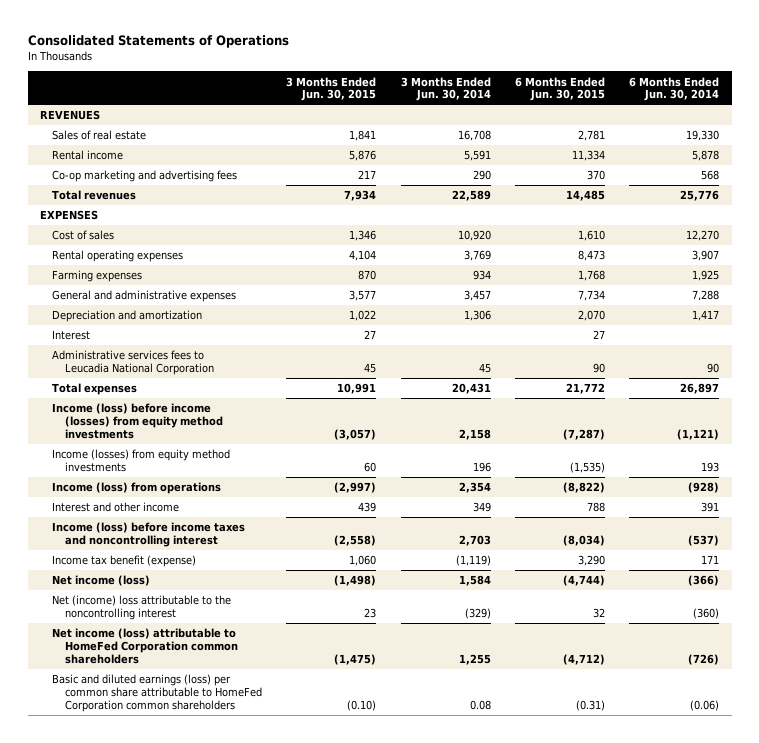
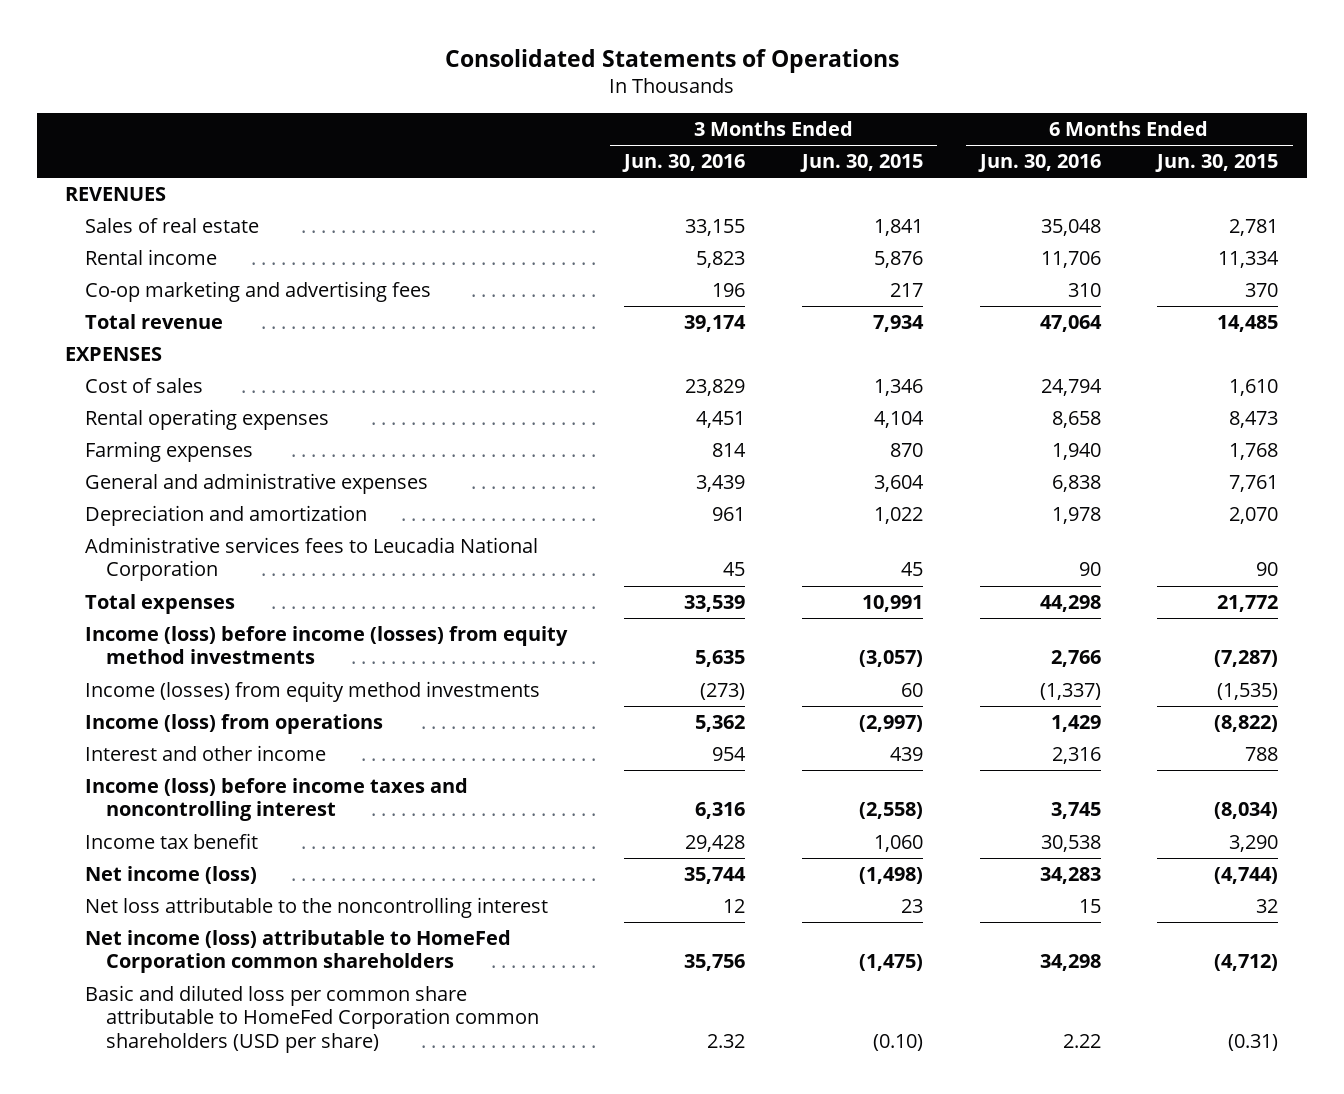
- | 3 Months Ended Jun. 30, 2015 | 3 Months Ended Jun. 30, 2014 | 6 Months Ended Jun. 30, 2015 | 6 Months Ended Jun. 30, 2014
+ | 3 Months Ended Jun. 30, 2016 | 3 Months Ended Jun. 30, 2015 | 6 Months Ended Jun. 30, 2016 | 6 Months Ended Jun. 30, 2015
- Total revenues | 7,934 | 22,589 | 14,485 | 25,776
+ Total revenue | 39,174 | 7,934 | 47,064 | 14,485
- General and administrative expenses | 3,577 | 3,457 | 7,734 | 7,288
+ General and administrative expenses | 3,439 | 3,604 | 6,838 | 7,761
- Interest | 27 | | 27 |
- Income tax benefit (expense) | 1,060 | (1,119) | 3,290 | 171
+ Income tax benefit | 29,428 | 1,060 | 30,538 | 3,290
- Net (income) loss attributable to the noncontrolling interest | 23 | (329) | 32 | (360)
+ Net loss attributable to the noncontrolling interest | 12 | 23 | 15 | 32
- Basic and diluted earnings (loss) per common share attributable to HomeFed Corporation common shareholders | (0.10) | 0.08 | (0.31) | (0.06)
+ Basic and diluted loss per common share attributable to HomeFed Corporation common shareholders (USD per share) | 2.32 | (0.10) | 2.22 | (0.31)

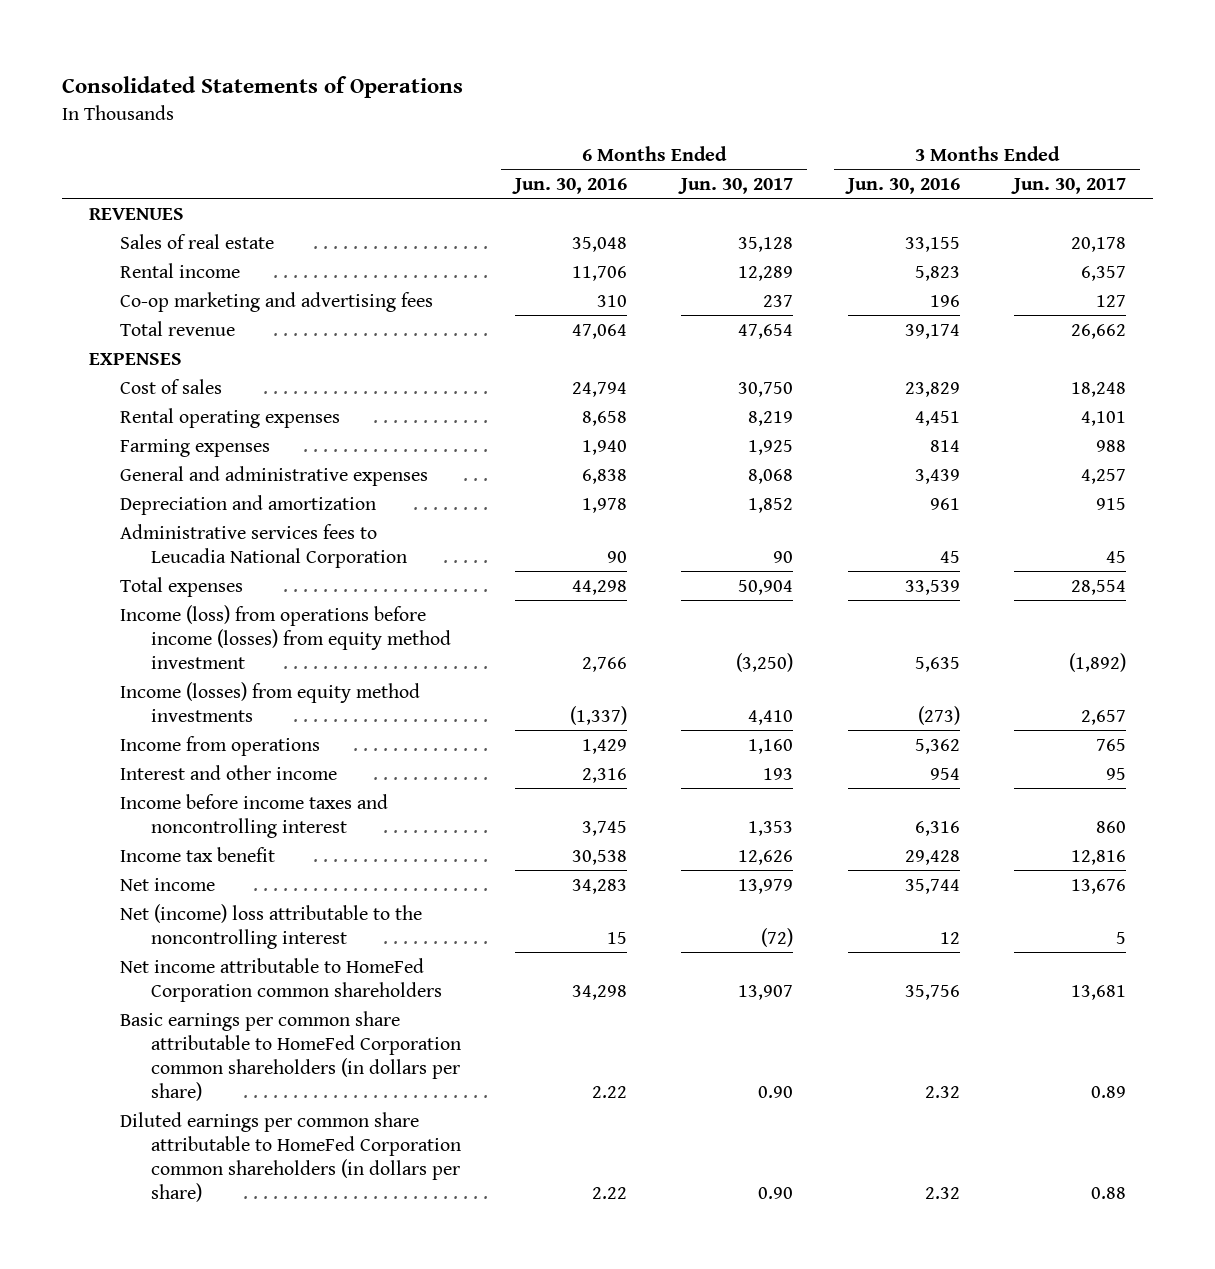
- | 3 Months Ended Jun. 30, 2016 | 3 Months Ended Jun. 30, 2015 | 6 Months Ended Jun. 30, 2016 | 6 Months Ended Jun. 30, 2015
+ | 6 Months Ended Jun. 30, 2016 | 6 Months Ended Jun. 30, 2017 | 3 Months Ended Jun. 30, 2016 | 3 Months Ended Jun. 30, 2017
- Income (loss) before income (losses) from equity method investments | 5,635 | (3,057) | 2,766 | (7,287)
+ Income (loss) from operations before income (losses) from equity method investment | 2,766 | (3,250) | 5,635 | (1,892)
- Income (loss) from operations | 5,362 | (2,997) | 1,429 | (8,822)
+ Income from operations | 1,429 | 1,160 | 5,362 | 765
- Income (loss) before income taxes and noncontrolling interest | 6,316 | (2,558) | 3,745 | (8,034)
+ Income before income taxes and noncontrolling interest | 3,745 | 1,353 | 6,316 | 860
- Net income (loss) | 35,744 | (1,498) | 34,283 | (4,744)
- Net loss attributable to the noncontrolling interest | 12 | 23 | 15 | 32
- Net income (loss) attributable to HomeFed Corporation common shareholders | 35,756 | (1,475) | 34,298 | (4,712)
- Basic and diluted loss per common share attributable to HomeFed Corporation common shareholders (USD per share) | 2.32 | (0.10) | 2.22 | (0.31)
+ Net income | 34,283 | 13,979 | 35,744 | 13,676
+ Net (income) loss attributable to the noncontrolling interest | 15 | (72) | 12 | 5
+ Net income attributable to HomeFed Corporation common shareholders | 34,298 | 13,907 | 35,756 | 13,681
+ Basic earnings per common share attributable to HomeFed Corporation common shareholders (in dollars per share) | 2.22 | 0.90 | 2.32 | 0.89
+ Diluted earnings per common share attributable to HomeFed Corporation common shareholders (in dollars per share) | 2.22 | 0.90 | 2.32 | 0.88

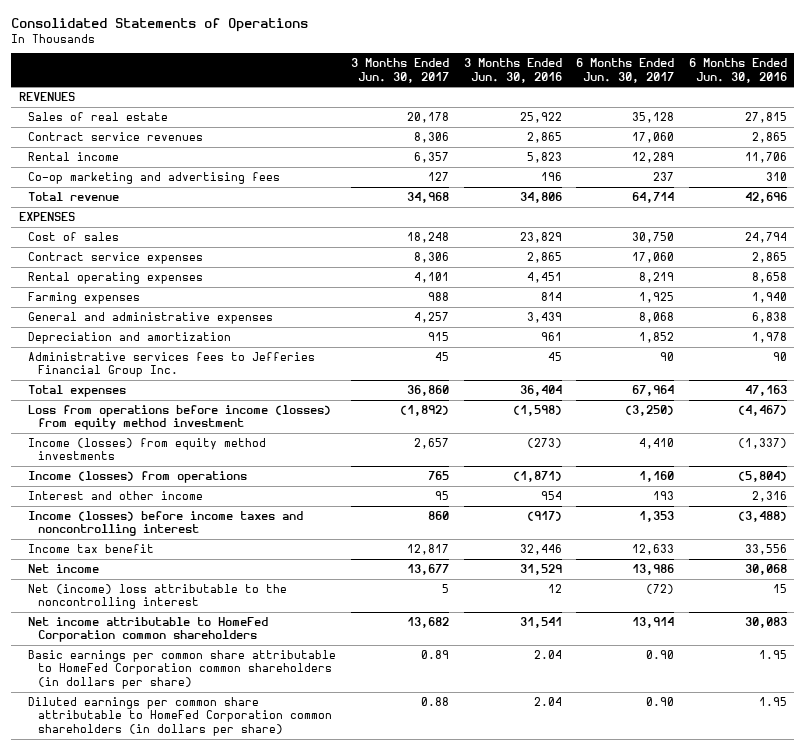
- | 6 Months Ended Jun. 30, 2016 | 6 Months Ended Jun. 30, 2017 | 3 Months Ended Jun. 30, 2016 | 3 Months Ended Jun. 30, 2017
+ | 3 Months Ended Jun. 30, 2017 | 3 Months Ended Jun. 30, 2016 | 6 Months Ended Jun. 30, 2017 | 6 Months Ended Jun. 30, 2016
- Sales of real estate | 35,048 | 35,128 | 33,155 | 20,178
+ Sales of real estate | 20,178 | 25,922 | 35,128 | 27,815
+ Contract service revenues | 8,306 | 2,865 | 17,060 | 2,865
- Total revenue | 47,064 | 47,654 | 39,174 | 26,662
+ Total revenue | 34,968 | 34,806 | 64,714 | 42,696
+ Contract service expenses | 8,306 | 2,865 | 17,060 | 2,865
- Administrative services fees to Leucadia National Corporation | 90 | 90 | 45 | 45
- Total expenses | 44,298 | 50,904 | 33,539 | 28,554
- Income (loss) from operations before income (losses) from equity method investment | 2,766 | (3,250) | 5,635 | (1,892)
+ Administrative services fees to Jefferies Financial Group Inc. | 45 | 45 | 90 | 90
+ Total expenses | 36,860 | 36,404 | 67,964 | 47,163
+ Loss from operations before income (losses) from equity method investment | (1,892) | (1,598) | (3,250) | (4,467)
- Income from operations | 1,429 | 1,160 | 5,362 | 765
+ Income (losses) from operations | 765 | (1,871) | 1,160 | (5,804)
- Income before income taxes and noncontrolling interest | 3,745 | 1,353 | 6,316 | 860
- Income tax benefit | 30,538 | 12,626 | 29,428 | 12,816
- Net income | 34,283 | 13,979 | 35,744 | 13,676
+ Income (losses) before income taxes and noncontrolling interest | 860 | (917) | 1,353 | (3,488)
+ Income tax benefit | 12,817 | 32,446 | 12,633 | 33,556
+ Net income | 13,677 | 31,529 | 13,986 | 30,068
- Net income attributable to HomeFed Corporation common shareholders | 34,298 | 13,907 | 35,756 | 13,681
- Basic earnings per common share attributable to HomeFed Corporation common shareholders (in dollars per share) | 2.22 | 0.90 | 2.32 | 0.89
- Diluted earnings per common share attributable to HomeFed Corporation common shareholders (in dollars per share) | 2.22 | 0.90 | 2.32 | 0.88
+ Net income attributable to HomeFed Corporation common shareholders | 13,682 | 31,541 | 13,914 | 30,083
+ Basic earnings per common share attributable to HomeFed Corporation common shareholders (in dollars per share) | 0.89 | 2.04 | 0.90 | 1.95
+ Diluted earnings per common share attributable to HomeFed Corporation common shareholders (in dollars per share) | 0.88 | 2.04 | 0.90 | 1.95

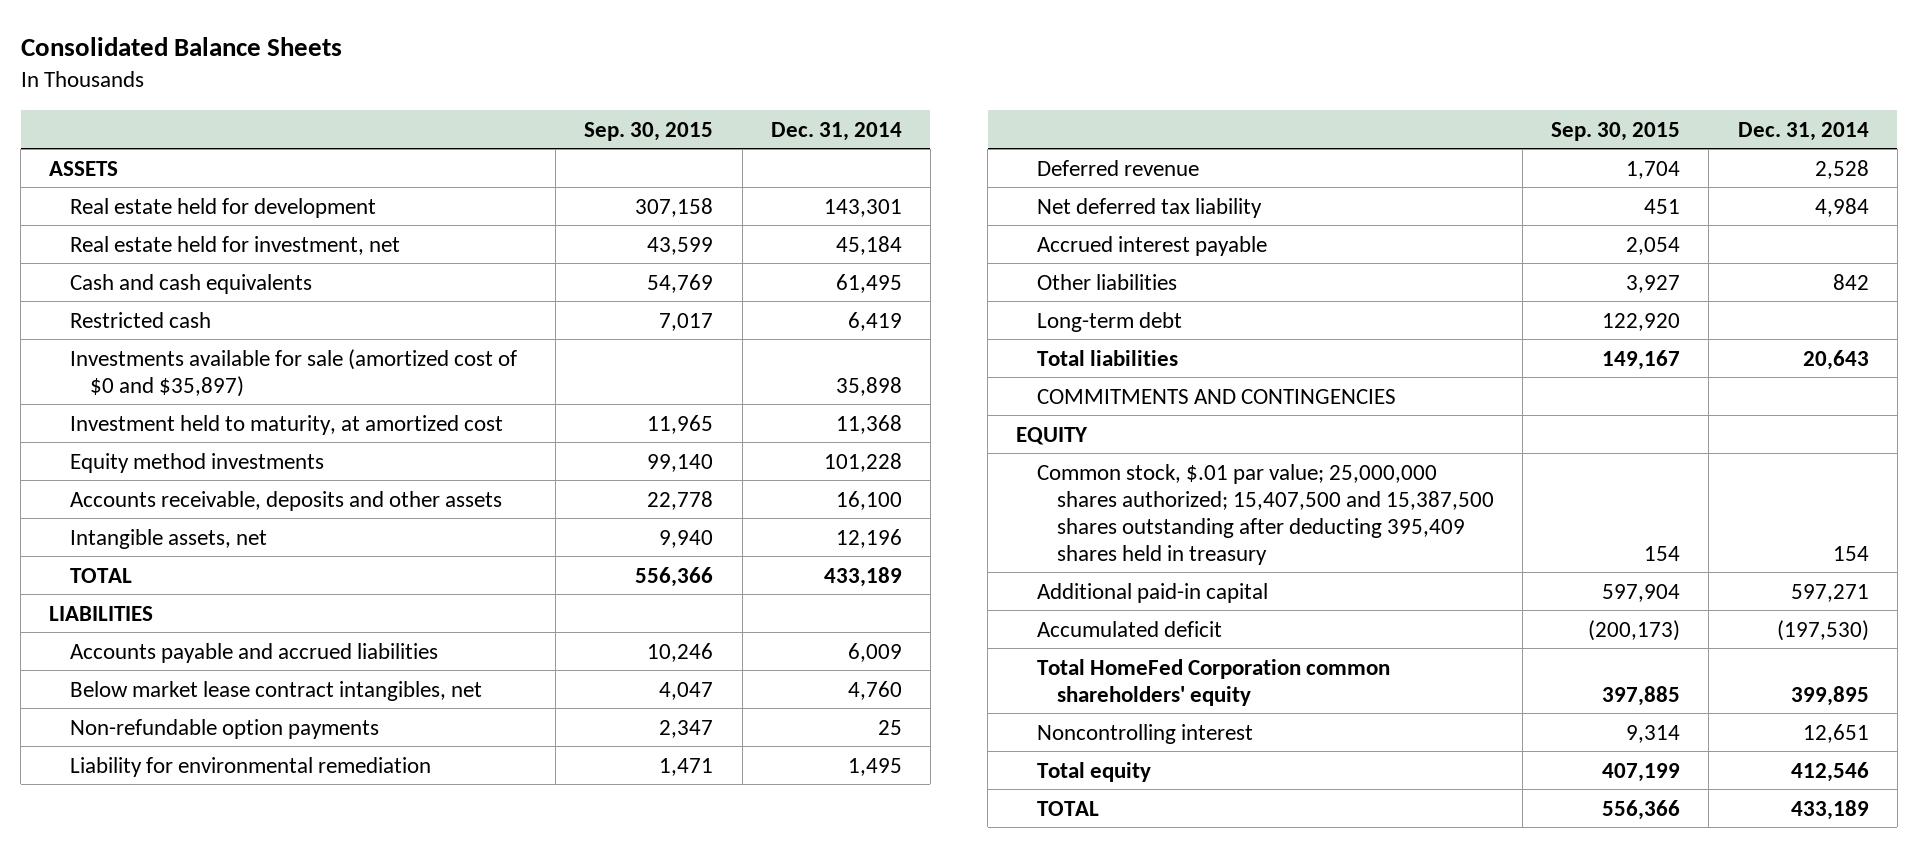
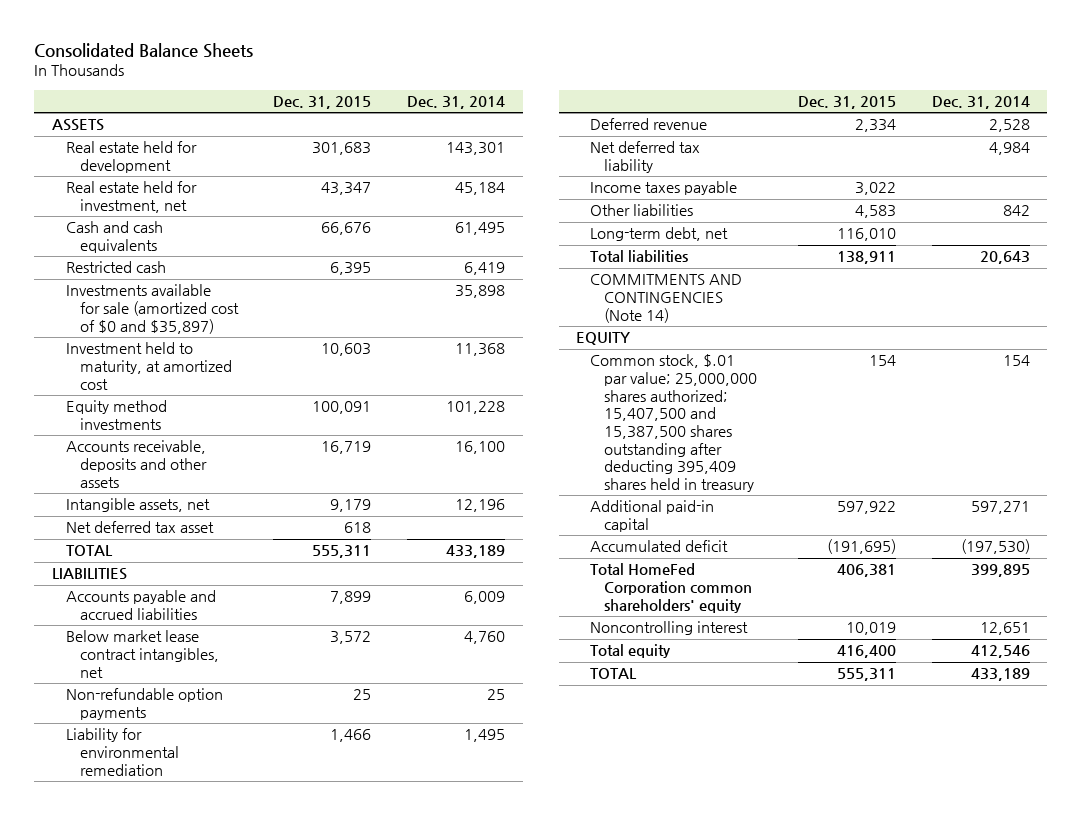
- | Sep. 30, 2015 | Dec. 31, 2014
+ | Dec. 31, 2015 | Dec. 31, 2014
+ Net deferred tax asset | 618 |
- Accrued interest payable | 2,054 |
+ Income taxes payable | 3,022 |
- Long-term debt | 122,920 |
+ Long-term debt, net | 116,010 |
- COMMITMENTS AND CONTINGENCIES
+ COMMITMENTS AND CONTINGENCIES (Note 14)

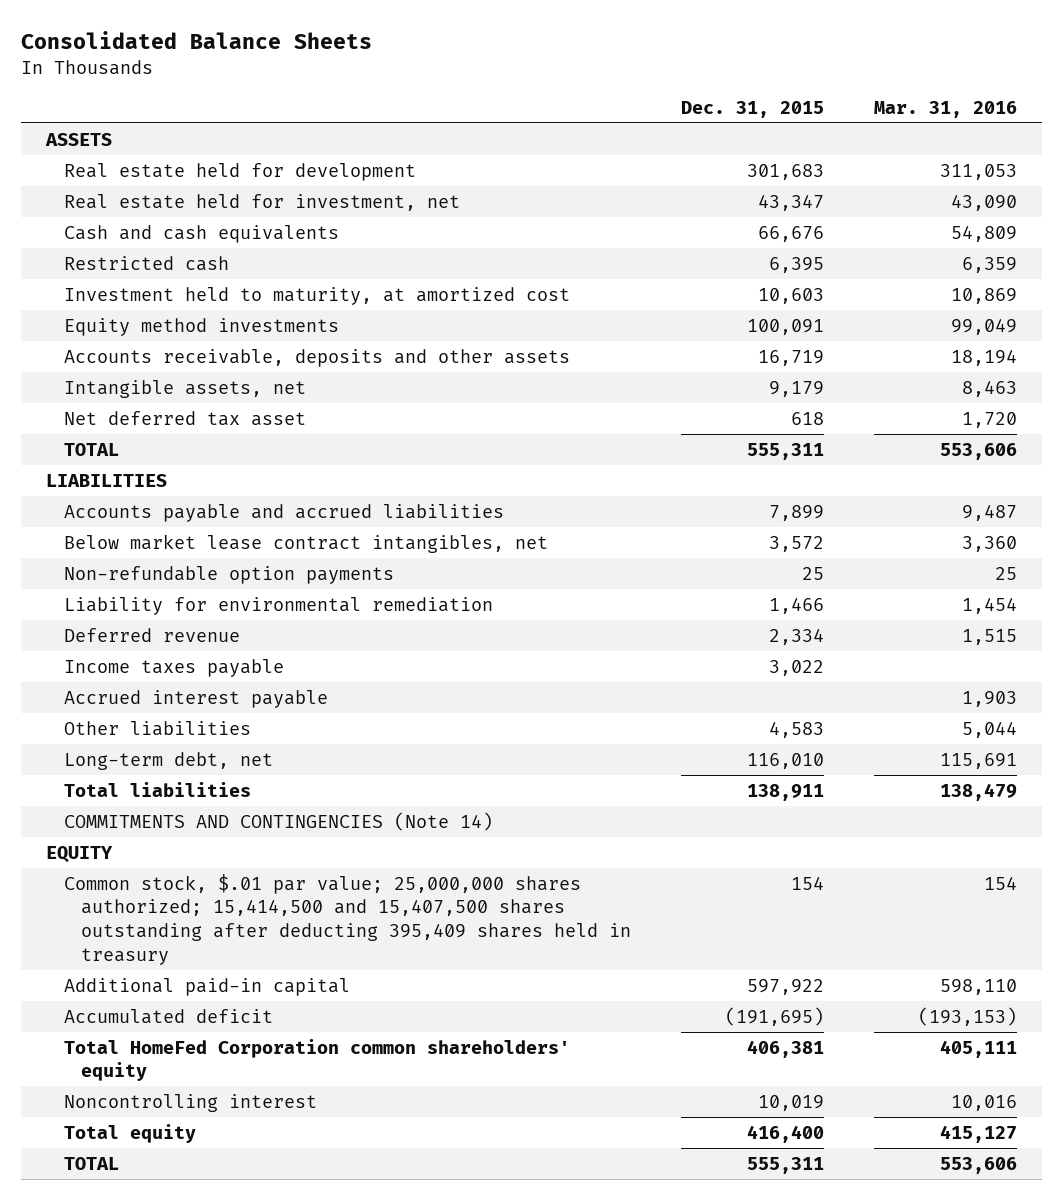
- | Dec. 31, 2015 | Dec. 31, 2014
+ | Dec. 31, 2015 | Mar. 31, 2016
- Investments available for sale (amortized cost of $0 and $35,897) | | 35,898
- Net deferred tax liability | | 4,984
+ Accrued interest payable | | 1,903
- Common stock, $.01 par value; 25,000,000 shares authorized; 15,407,500 and 15,387,500 shares outstanding after deducting 395,409 shares held in treasury | 154 | 154
+ Common stock, $.01 par value; 25,000,000 shares authorized; 15,414,500 and 15,407,500 shares outstanding after deducting 395,409 shares held in treasury | 154 | 154

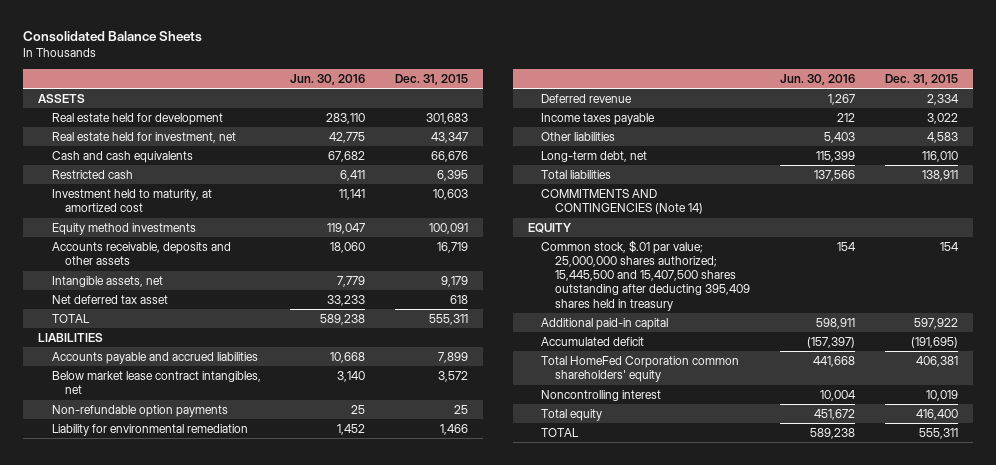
- | Dec. 31, 2015 | Mar. 31, 2016
+ | Jun. 30, 2016 | Dec. 31, 2015
- Accrued interest payable | | 1,903
- Common stock, $.01 par value; 25,000,000 shares authorized; 15,414,500 and 15,407,500 shares outstanding after deducting 395,409 shares held in treasury | 154 | 154
+ Common stock, $.01 par value; 25,000,000 shares authorized; 15,445,500 and 15,407,500 shares outstanding after deducting 395,409 shares held in treasury | 154 | 154

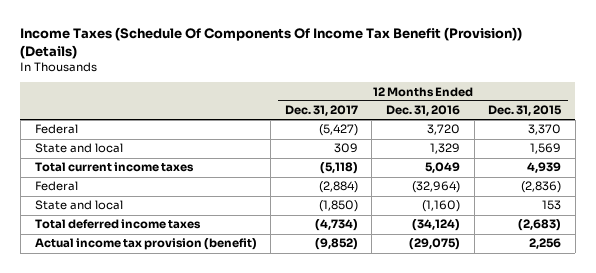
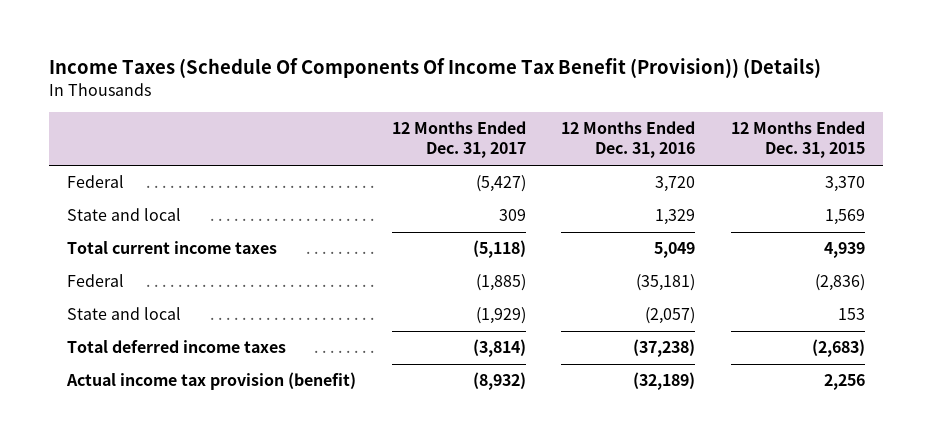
- Federal | (2,884) | (32,964) | (2,836)
- State and local | (1,850) | (1,160) | 153
- Total deferred income taxes | (4,734) | (34,124) | (2,683)
- Actual income tax provision (benefit) | (9,852) | (29,075) | 2,256
+ Federal | (1,885) | (35,181) | (2,836)
+ State and local | (1,929) | (2,057) | 153
+ Total deferred income taxes | (3,814) | (37,238) | (2,683)
+ Actual income tax provision (benefit) | (8,932) | (32,189) | 2,256

